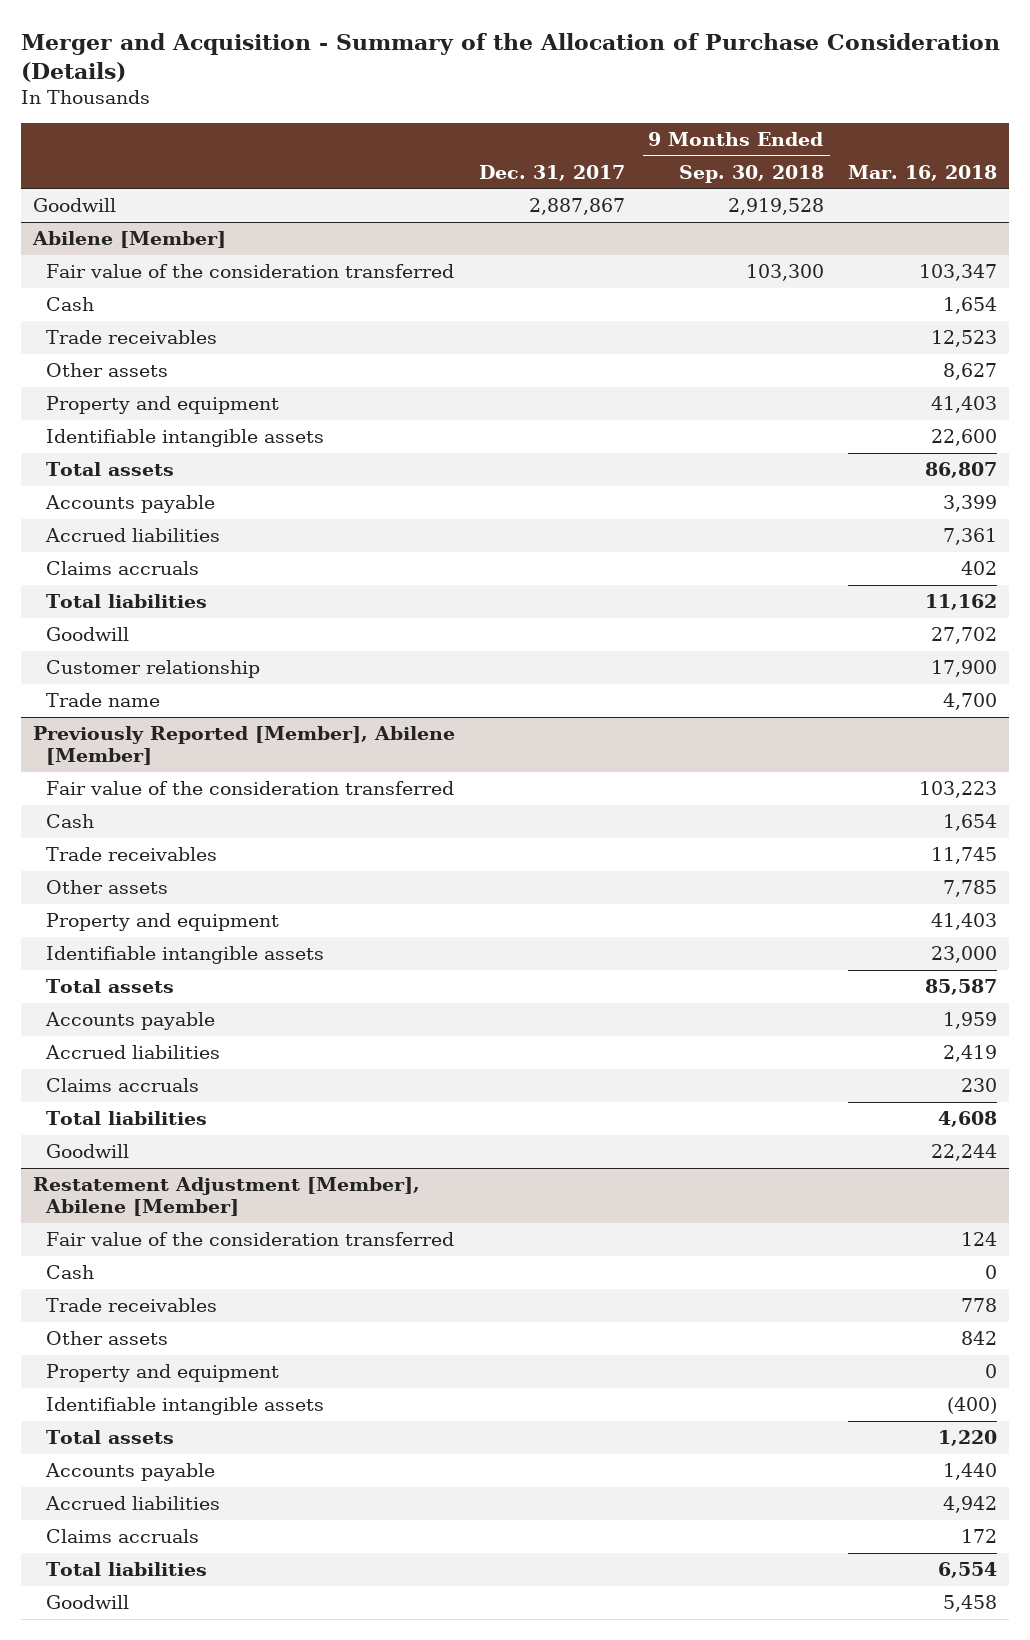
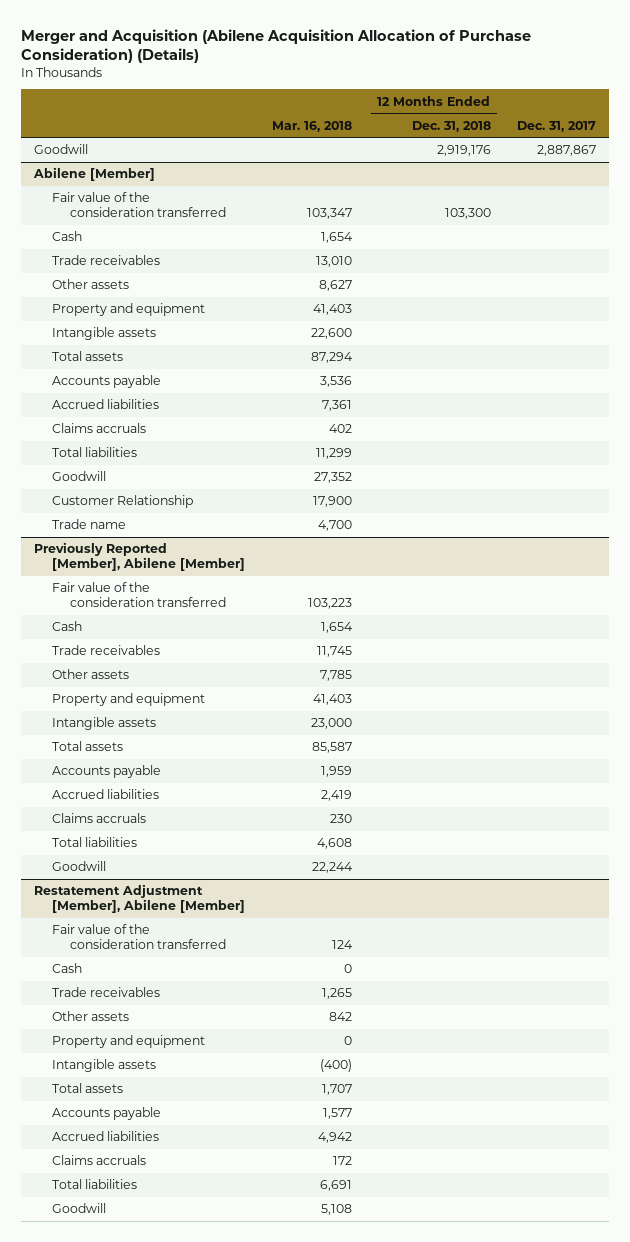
- Merger and Acquisition - Summary of the Allocation of Purchase Consideration (Details)
+ Merger and Acquisition (Abilene Acquisition Allocation of Purchase Consideration) (Details)
- | Dec. 31, 2017 | 9 Months Ended Sep. 30, 2018 | Mar. 16, 2018
+ | Mar. 16, 2018 | 12 Months Ended Dec. 31, 2018 | Dec. 31, 2017
@ Abilene [Member]
- Trade receivables | | | 12,523
+ Trade receivables | 13,010 | |
- Identifiable intangible assets | | | 22,600
- Total assets | | | 86,807
- Accounts payable | | | 3,399
+ Intangible assets | 22,600 | |
+ Total assets | 87,294 | |
+ Accounts payable | 3,536 | |
- Total liabilities | | | 11,162
- Goodwill | | | 27,702
- Customer relationship | | | 17,900
+ Total liabilities | 11,299 | |
+ Goodwill | 27,352 | |
+ Customer Relationship | 17,900 | |
@ Previously Reported [Member], Abilene [Member]
- Identifiable intangible assets | | | 23,000
+ Intangible assets | 23,000 | |
@ Restatement Adjustment [Member], Abilene [Member]
- Trade receivables | | | 778
+ Trade receivables | 1,265 | |
- Identifiable intangible assets | | | (400)
- Total assets | | | 1,220
- Accounts payable | | | 1,440
+ Intangible assets | (400) | |
+ Total assets | 1,707 | |
+ Accounts payable | 1,577 | |
- Total liabilities | | | 6,554
- Goodwill | | | 5,458
+ Total liabilities | 6,691 | |
+ Goodwill | 5,108 | |

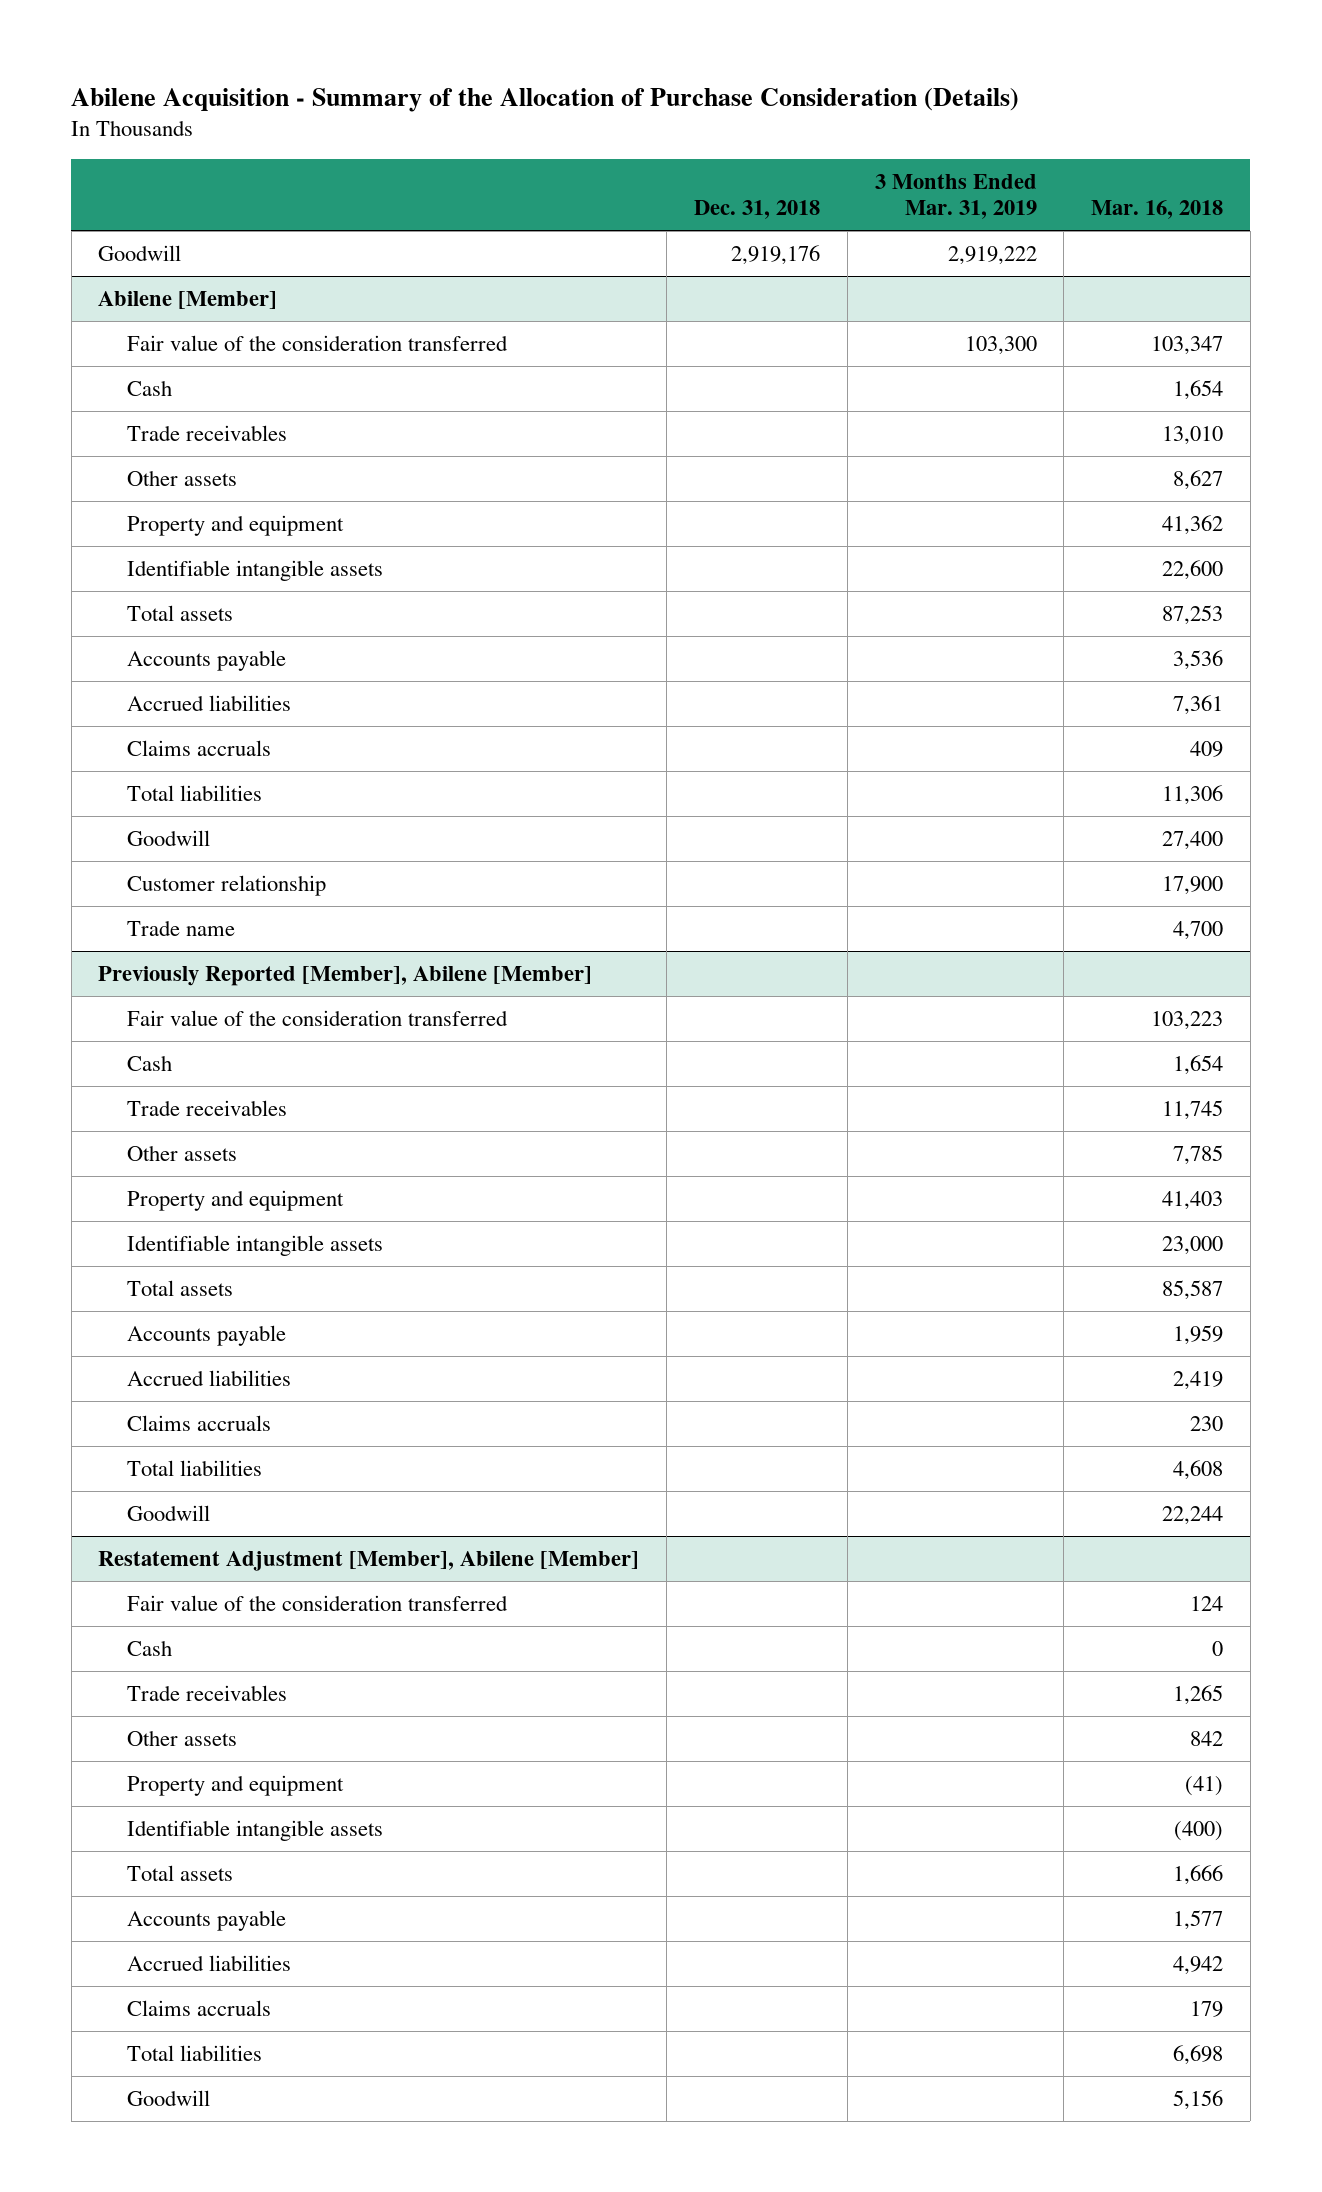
- Merger and Acquisition (Abilene Acquisition Allocation of Purchase Consideration) (Details)
+ Abilene Acquisition - Summary of the Allocation of Purchase Consideration (Details)
- | Mar. 16, 2018 | 12 Months Ended Dec. 31, 2018 | Dec. 31, 2017
+ | Dec. 31, 2018 | 3 Months Ended Mar. 31, 2019 | Mar. 16, 2018
@ Abilene [Member]
- Property and equipment | 41,403 | |
- Intangible assets | 22,600 | |
- Total assets | 87,294 | |
+ Property and equipment | | | 41,362
+ Identifiable intangible assets | | | 22,600
+ Total assets | | | 87,253
- Claims accruals | 402 | |
- Total liabilities | 11,299 | |
- Goodwill | 27,352 | |
- Customer Relationship | 17,900 | |
+ Claims accruals | | | 409
+ Total liabilities | | | 11,306
+ Goodwill | | | 27,400
+ Customer relationship | | | 17,900
@ Previously Reported [Member], Abilene [Member]
- Intangible assets | 23,000 | |
+ Identifiable intangible assets | | | 23,000
@ Restatement Adjustment [Member], Abilene [Member]
- Property and equipment | 0 | |
- Intangible assets | (400) | |
- Total assets | 1,707 | |
+ Property and equipment | | | (41)
+ Identifiable intangible assets | | | (400)
+ Total assets | | | 1,666
- Claims accruals | 172 | |
- Total liabilities | 6,691 | |
- Goodwill | 5,108 | |
+ Claims accruals | | | 179
+ Total liabilities | | | 6,698
+ Goodwill | | | 5,156

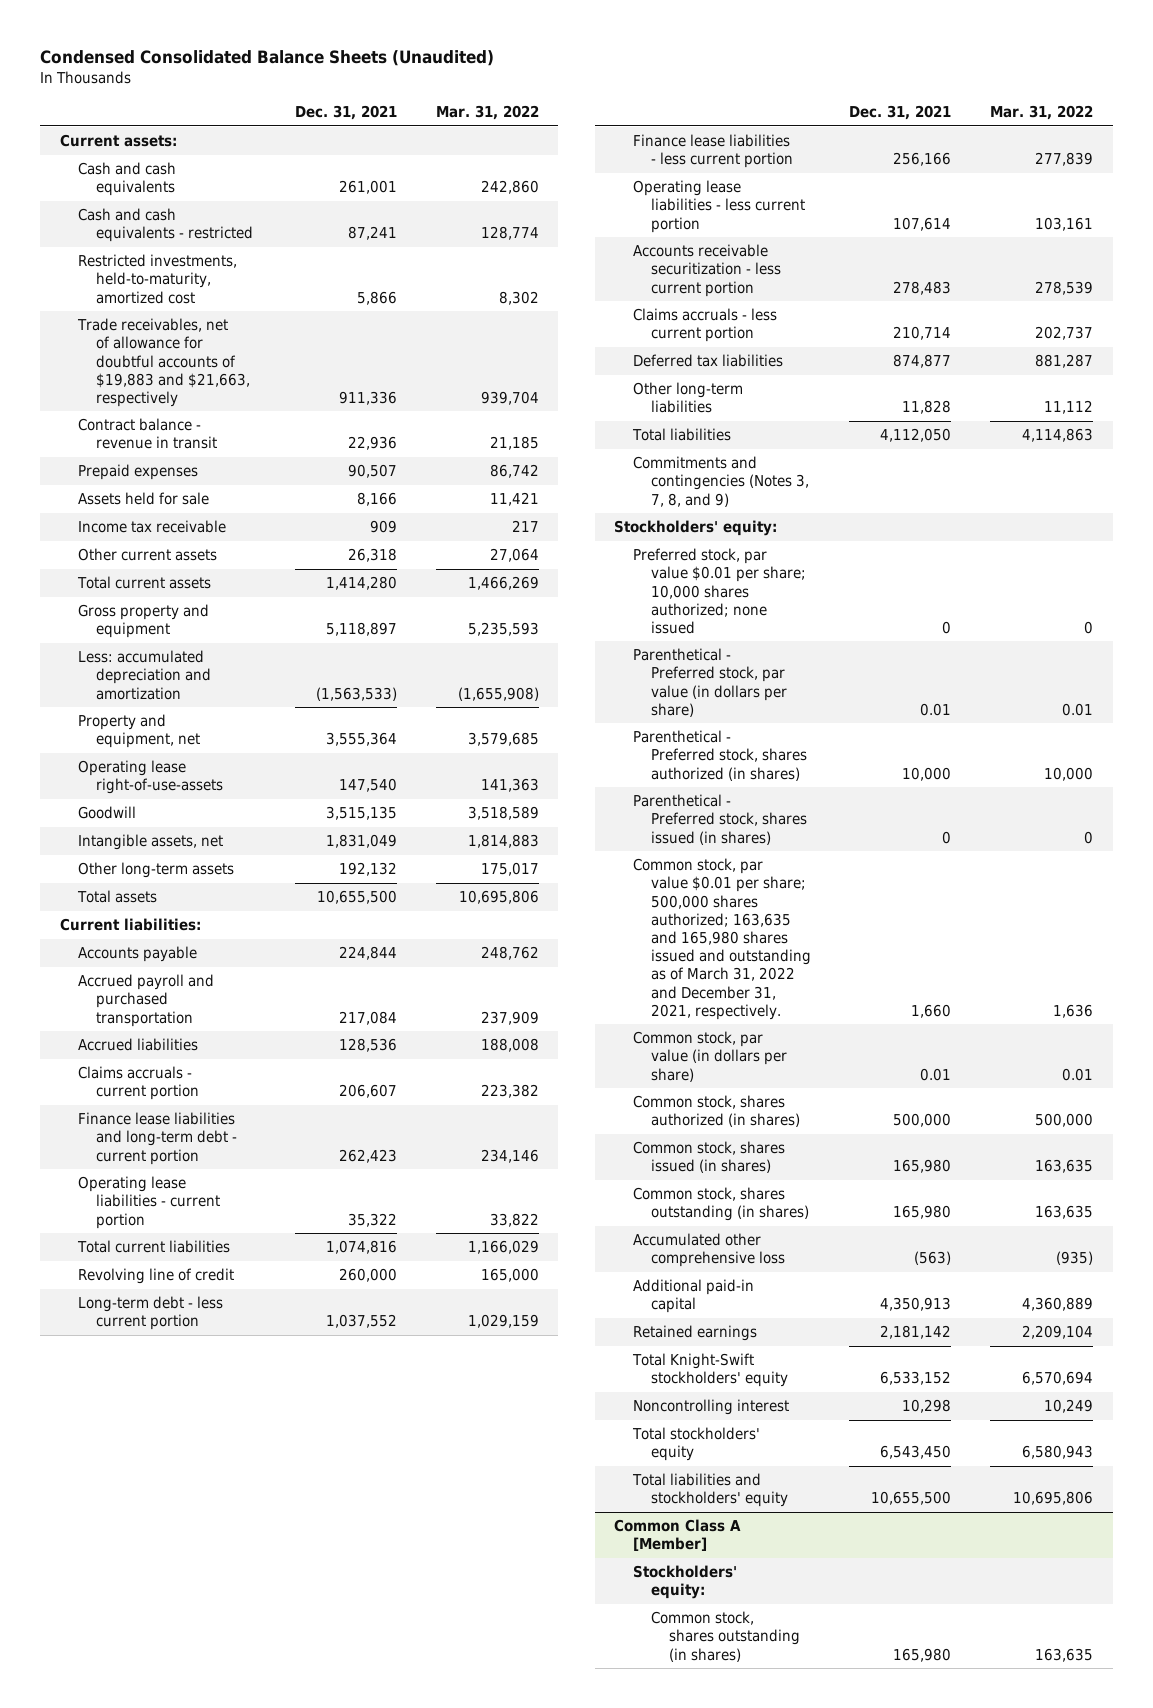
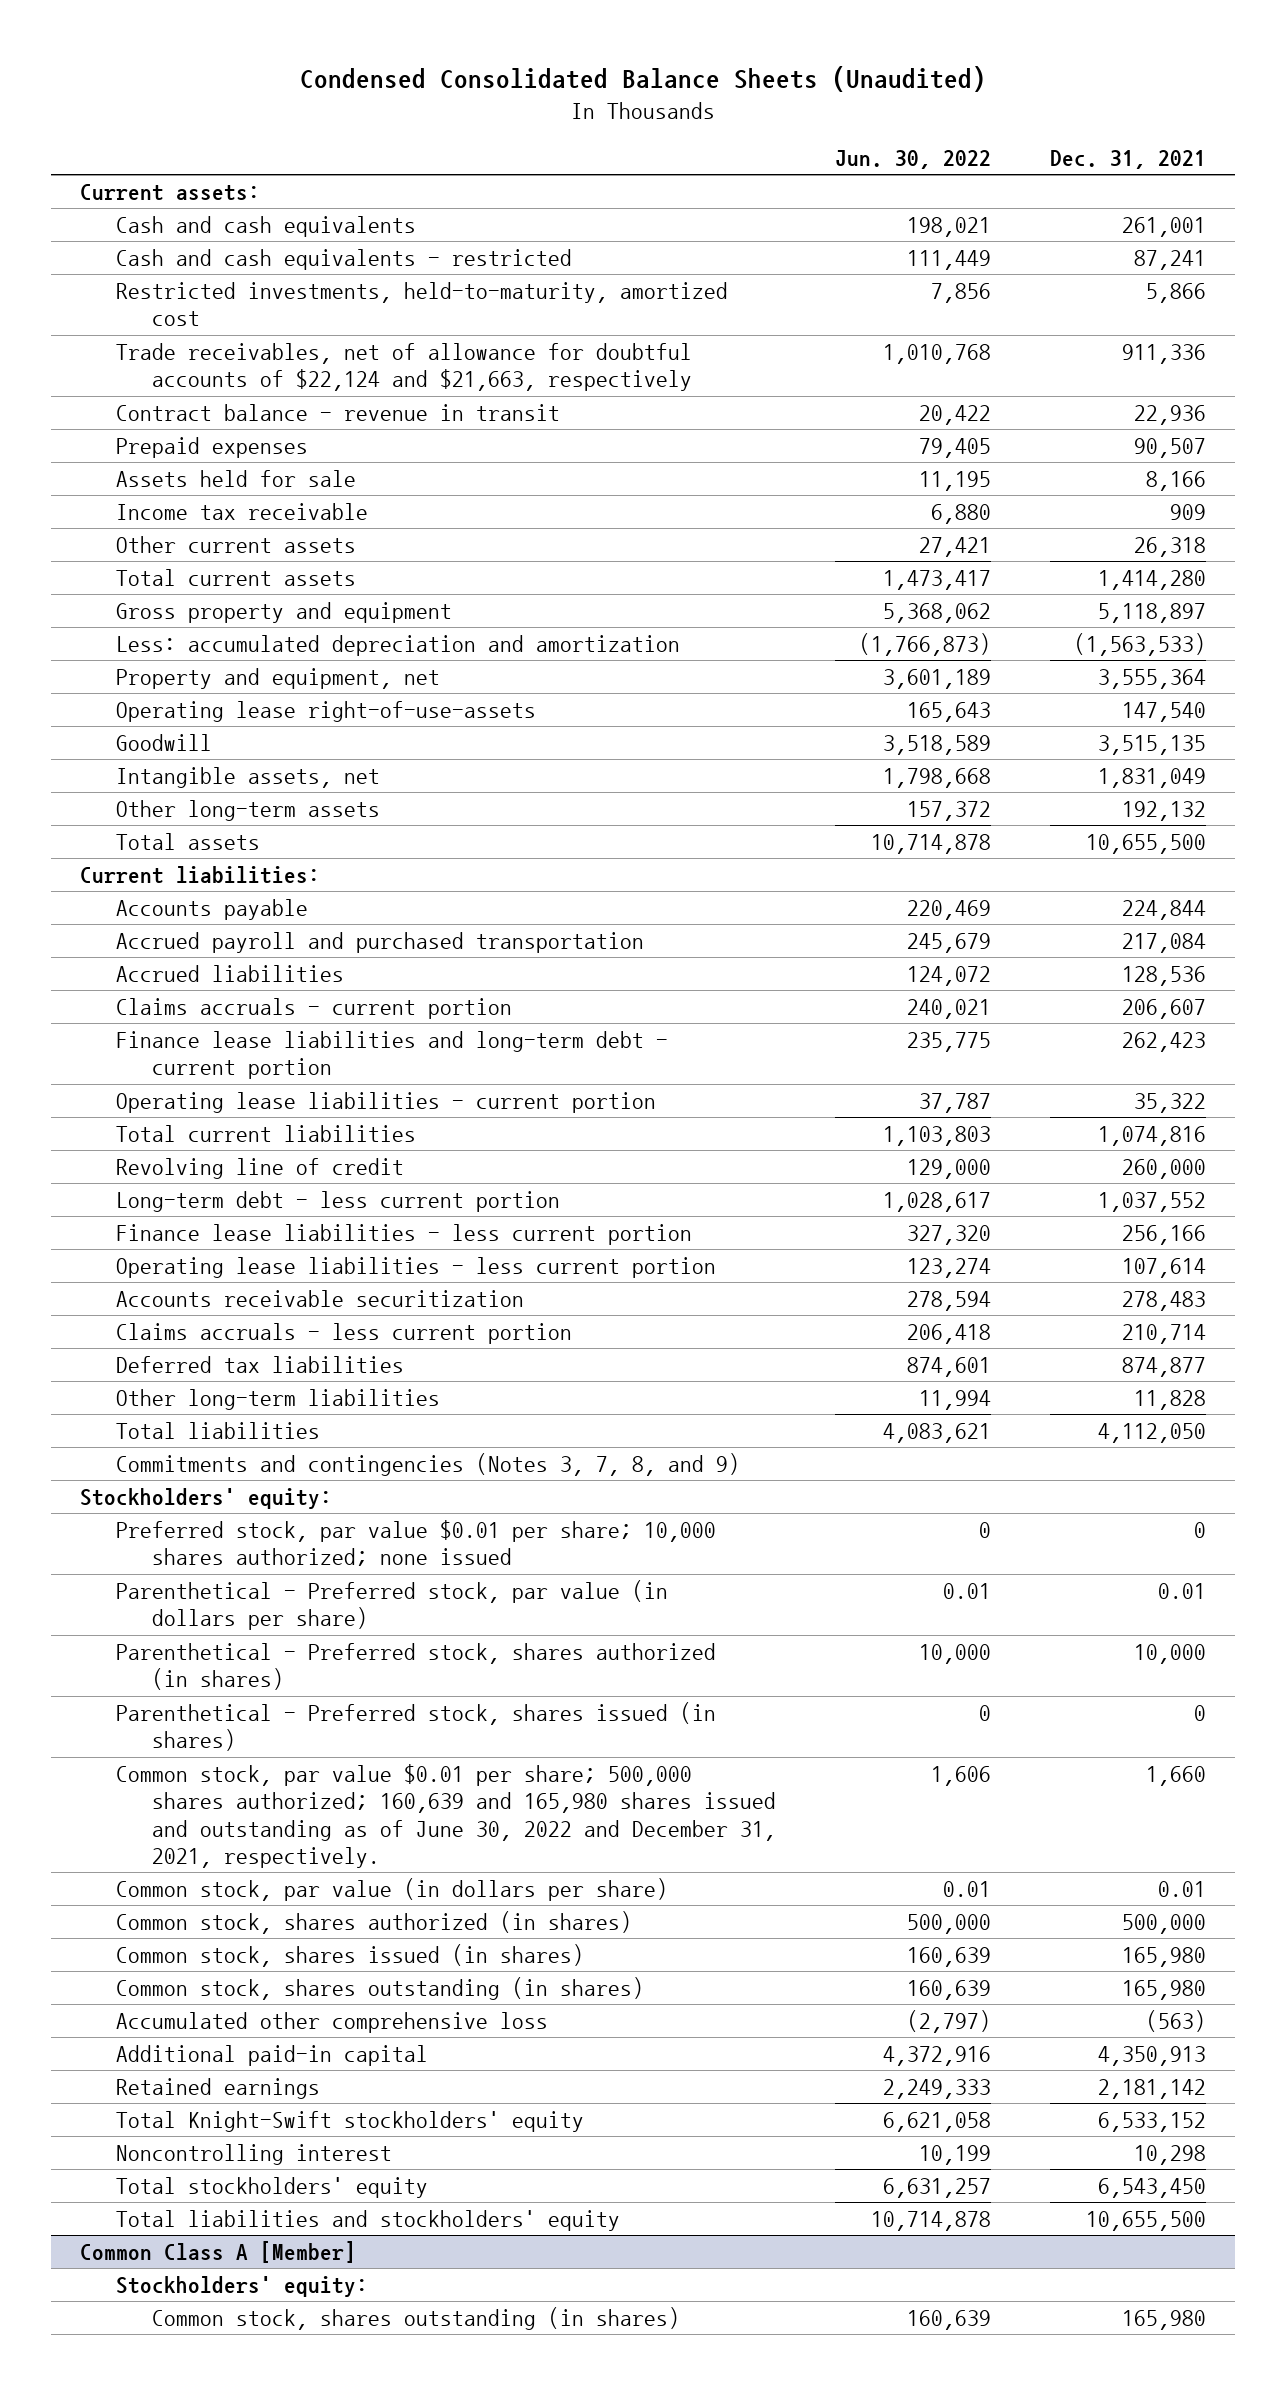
- | Dec. 31, 2021 | Mar. 31, 2022
+ | Jun. 30, 2022 | Dec. 31, 2021
- Trade receivables, net of allowance for doubtful accounts of $19,883 and $21,663, respectively | 911,336 | 939,704
+ Trade receivables, net of allowance for doubtful accounts of $22,124 and $21,663, respectively | 1,010,768 | 911,336
- Accounts receivable securitization - less current portion | 278,483 | 278,539
+ Accounts receivable securitization | 278,594 | 278,483
- Common stock, par value $0.01 per share; 500,000 shares authorized; 163,635 and 165,980 shares issued and outstanding as of March 31, 2022 and December 31, 2021, respectively. | 1,660 | 1,636
+ Common stock, par value $0.01 per share; 500,000 shares authorized; 160,639 and 165,980 shares issued and outstanding as of June 30, 2022 and December 31, 2021, respectively. | 1,606 | 1,660

